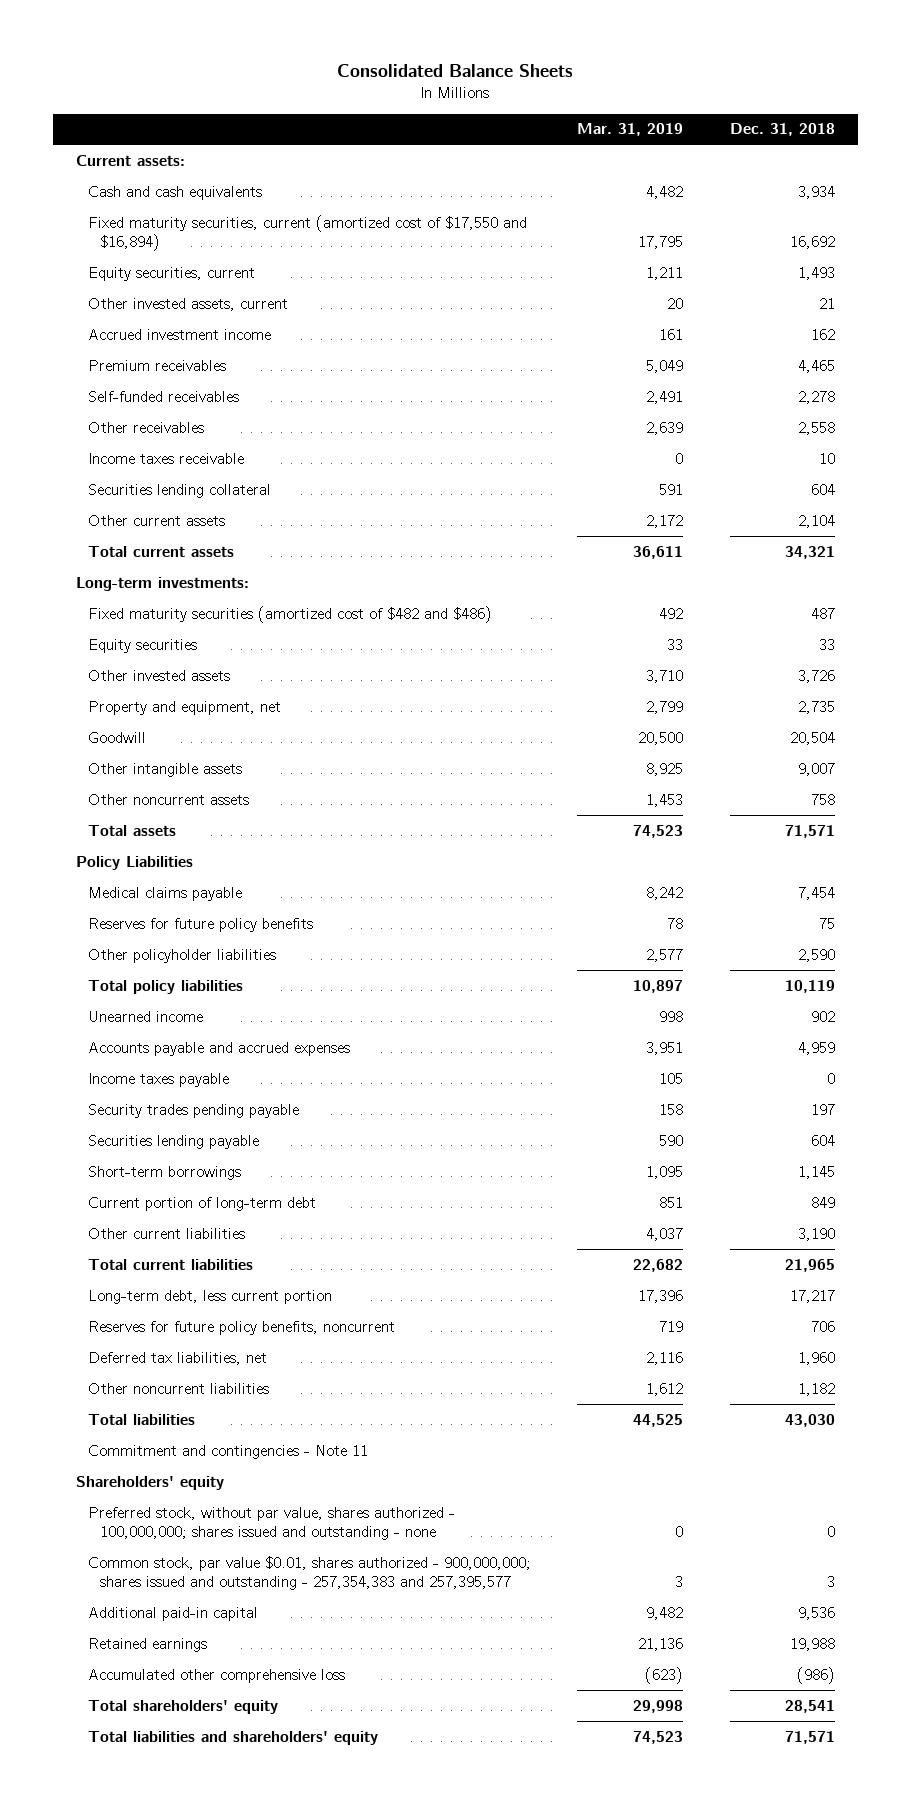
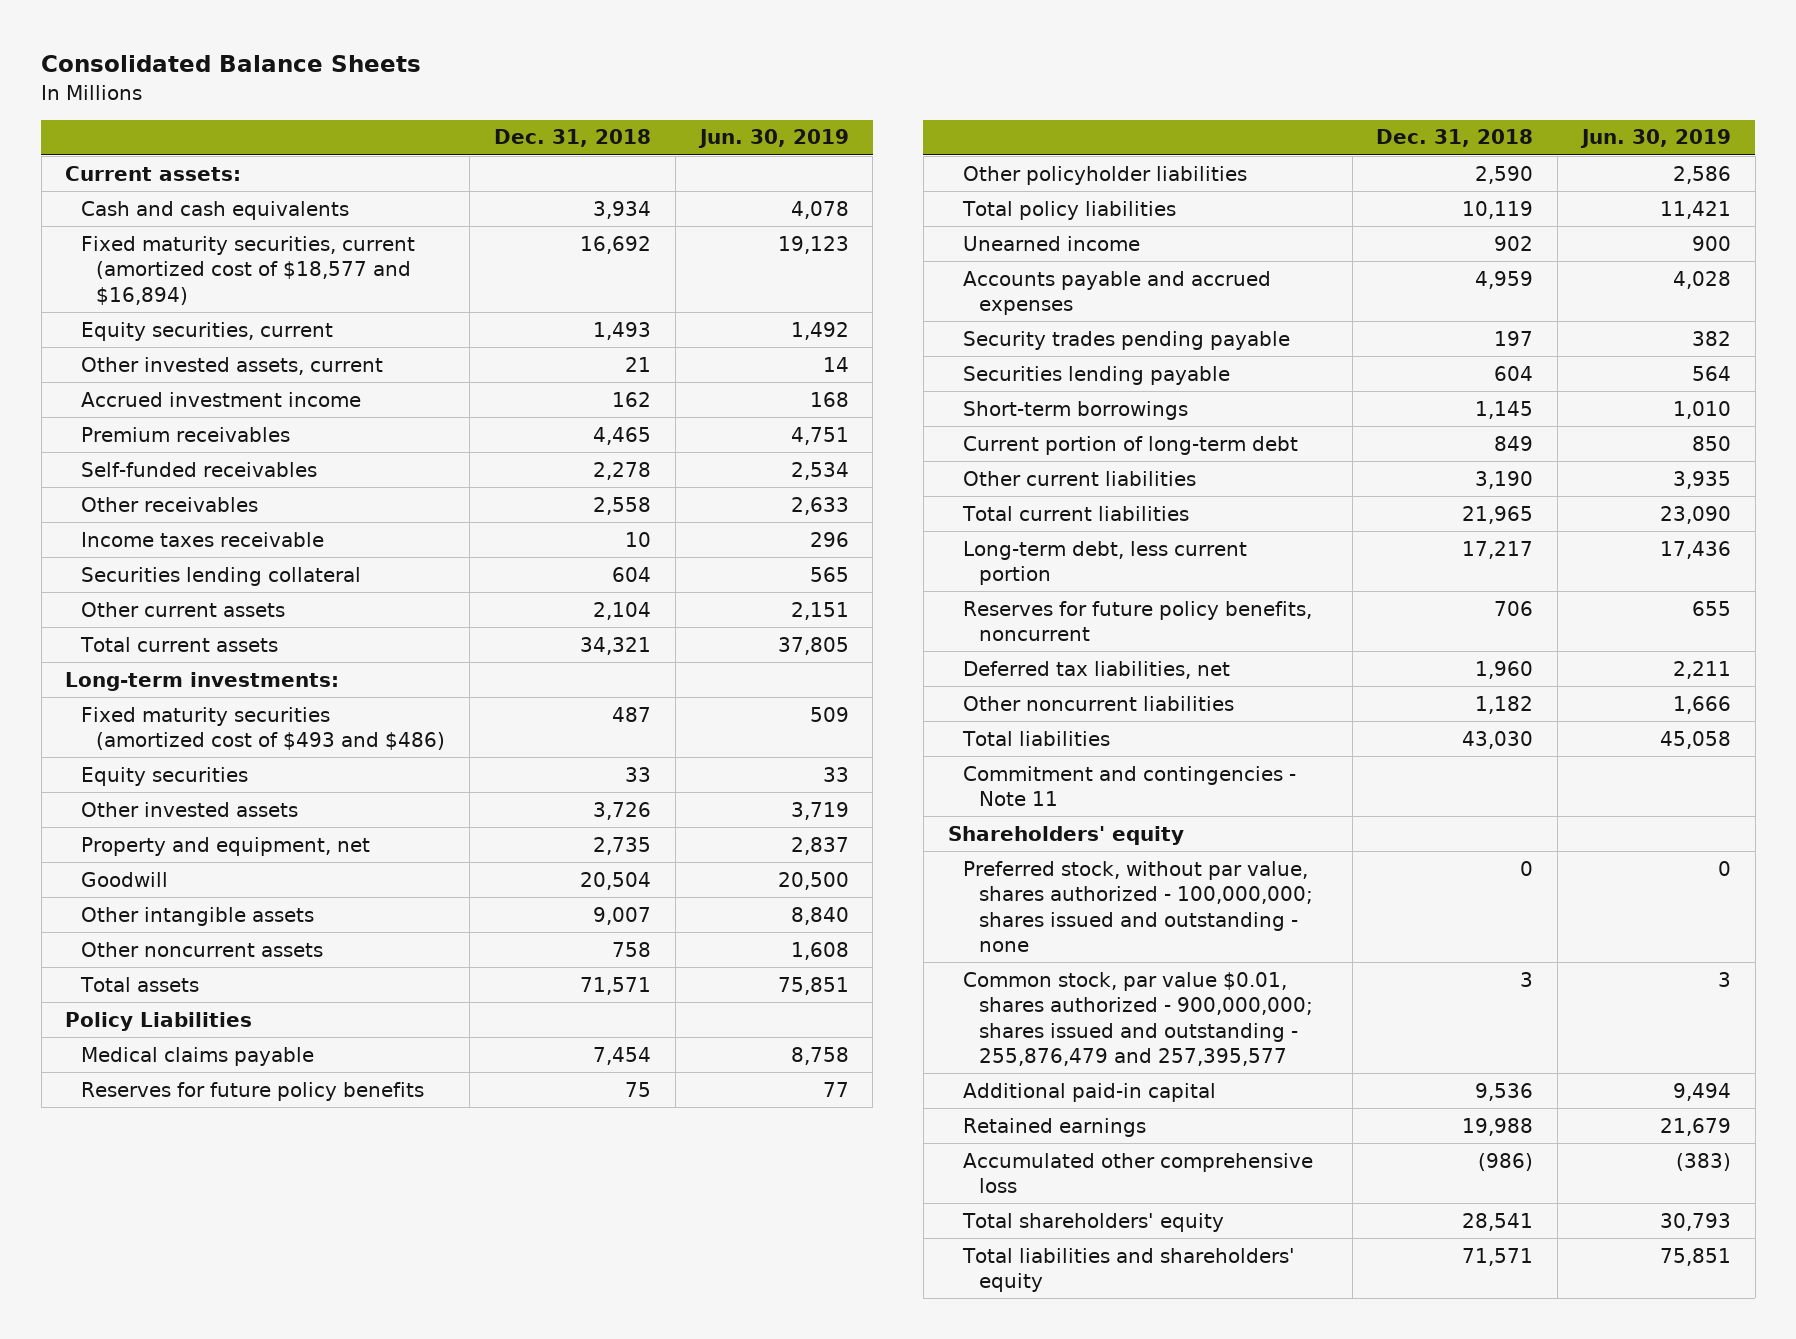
- | Mar. 31, 2019 | Dec. 31, 2018
+ | Dec. 31, 2018 | Jun. 30, 2019
- Fixed maturity securities, current (amortized cost of $17,550 and $16,894) | 17,795 | 16,692
+ Fixed maturity securities, current (amortized cost of $18,577 and $16,894) | 16,692 | 19,123
- Fixed maturity securities (amortized cost of $482 and $486) | 492 | 487
+ Fixed maturity securities (amortized cost of $493 and $486) | 487 | 509
- Income taxes payable | 105 | 0
- Common stock, par value $0.01, shares authorized - 900,000,000; shares issued and outstanding - 257,354,383 and 257,395,577 | 3 | 3
+ Common stock, par value $0.01, shares authorized - 900,000,000; shares issued and outstanding - 255,876,479 and 257,395,577 | 3 | 3

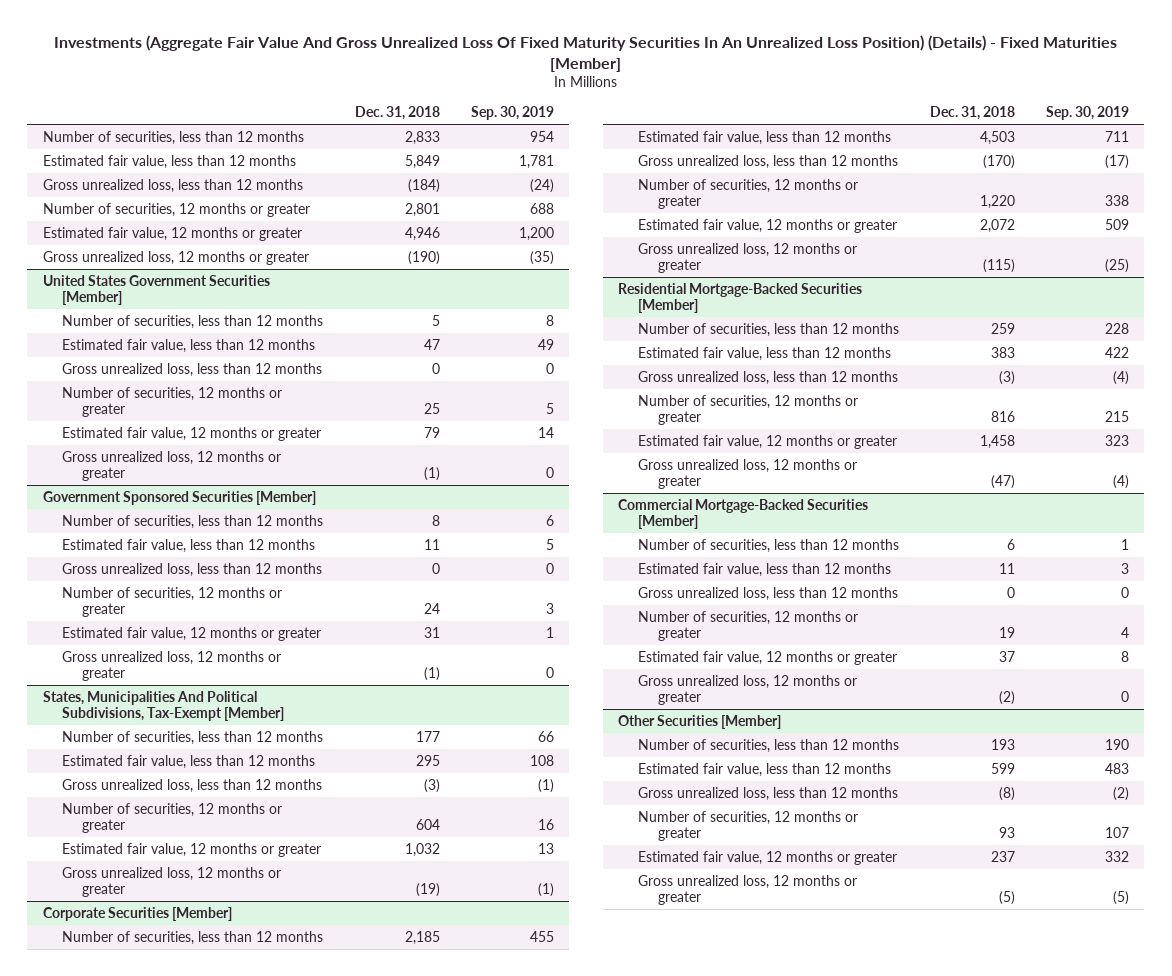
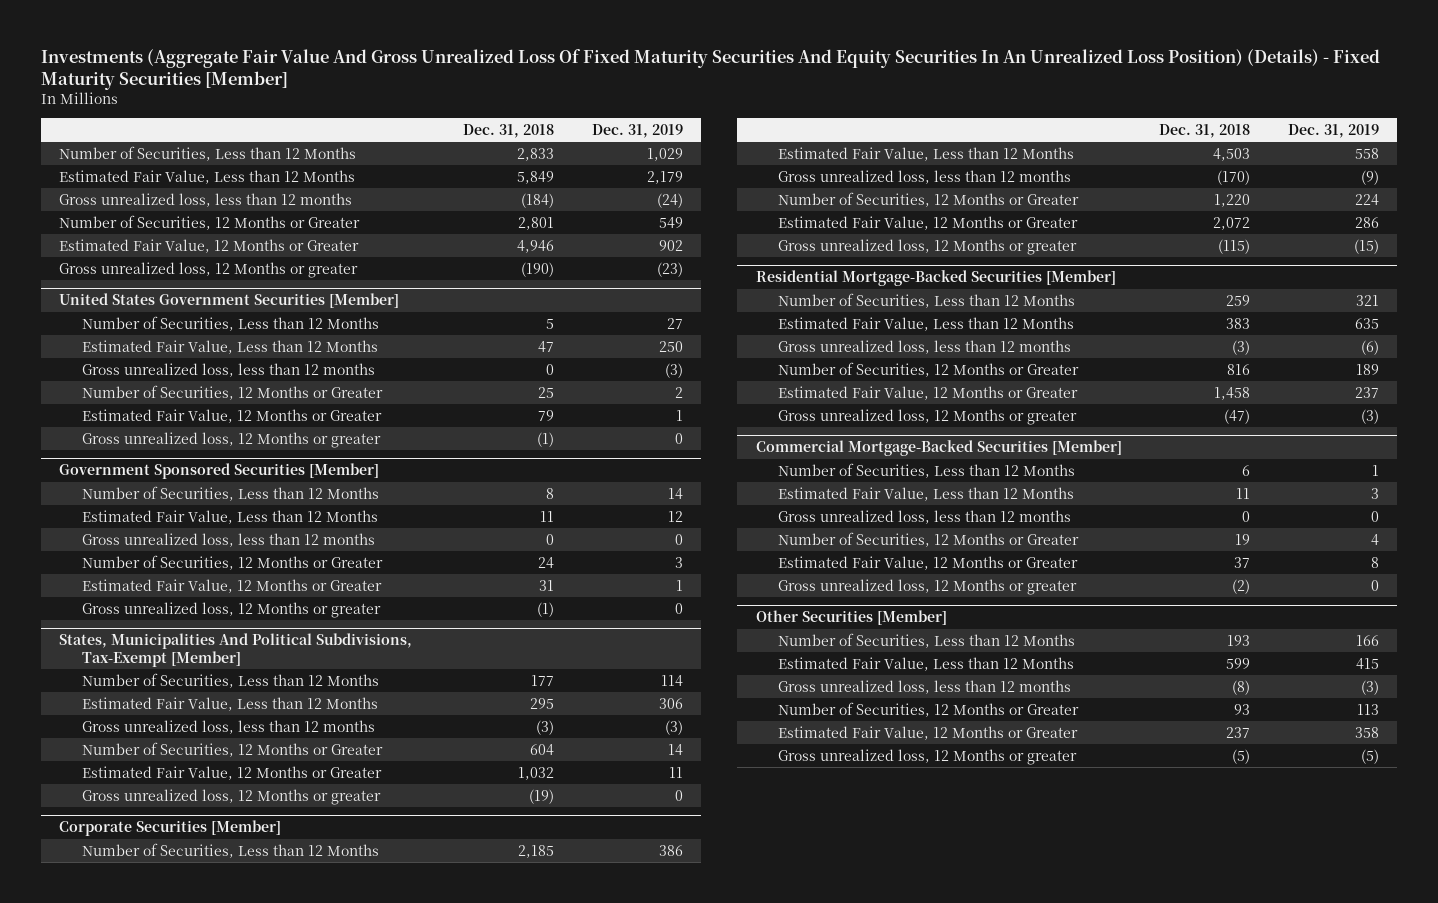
- Investments (Aggregate Fair Value And Gross Unrealized Loss Of Fixed Maturity Securities In An Unrealized Loss Position) (Details) - Fixed Maturities [Member]
+ Investments (Aggregate Fair Value And Gross Unrealized Loss Of Fixed Maturity Securities And Equity Securities In An Unrealized Loss Position) (Details) - Fixed Maturity Securities [Member]
- | Dec. 31, 2018 | Sep. 30, 2019
+ | Dec. 31, 2018 | Dec. 31, 2019
- Number of securities, less than 12 months | 2,833 | 954
- Estimated fair value, less than 12 months | 5,849 | 1,781
+ Number of Securities, Less than 12 Months | 2,833 | 1,029
+ Estimated Fair Value, Less than 12 Months | 5,849 | 2,179
- Number of securities, 12 months or greater | 2,801 | 688
- Estimated fair value, 12 months or greater | 4,946 | 1,200
- Gross unrealized loss, 12 months or greater | (190) | (35)
+ Number of Securities, 12 Months or Greater | 2,801 | 549
+ Estimated Fair Value, 12 Months or Greater | 4,946 | 902
+ Gross unrealized loss, 12 Months or greater | (190) | (23)
@ United States Government Securities [Member]
- Number of securities, less than 12 months | 5 | 8
- Estimated fair value, less than 12 months | 47 | 49
+ Number of Securities, Less than 12 Months | 5 | 27
+ Estimated Fair Value, Less than 12 Months | 47 | 250
- Number of securities, 12 months or greater | 25 | 5
- Estimated fair value, 12 months or greater | 79 | 14
- Gross unrealized loss, 12 months or greater | (1) | 0
+ Number of Securities, 12 Months or Greater | 25 | 2
+ Estimated Fair Value, 12 Months or Greater | 79 | 1
+ Gross unrealized loss, 12 Months or greater | (1) | 0
@ Government Sponsored Securities [Member]
- Number of securities, less than 12 months | 8 | 6
- Estimated fair value, less than 12 months | 11 | 5
+ Number of Securities, Less than 12 Months | 8 | 14
+ Estimated Fair Value, Less than 12 Months | 11 | 12
- Number of securities, 12 months or greater | 24 | 3
- Estimated fair value, 12 months or greater | 31 | 1
- Gross unrealized loss, 12 months or greater | (1) | 0
+ Number of Securities, 12 Months or Greater | 24 | 3
+ Estimated Fair Value, 12 Months or Greater | 31 | 1
+ Gross unrealized loss, 12 Months or greater | (1) | 0
@ States, Municipalities And Political Subdivisions, Tax-Exempt [Member]
- Number of securities, less than 12 months | 177 | 66
- Estimated fair value, less than 12 months | 295 | 108
+ Number of Securities, Less than 12 Months | 177 | 114
+ Estimated Fair Value, Less than 12 Months | 295 | 306
- Number of securities, 12 months or greater | 604 | 16
- Estimated fair value, 12 months or greater | 1,032 | 13
- Gross unrealized loss, 12 months or greater | (19) | (1)
+ Number of Securities, 12 Months or Greater | 604 | 14
+ Estimated Fair Value, 12 Months or Greater | 1,032 | 11
+ Gross unrealized loss, 12 Months or greater | (19) | 0
@ Corporate Securities [Member]
- Number of securities, less than 12 months | 2,185 | 455
- Estimated fair value, less than 12 months | 4,503 | 711
+ Number of Securities, Less than 12 Months | 2,185 | 386
+ Estimated Fair Value, Less than 12 Months | 4,503 | 558
- Number of securities, 12 months or greater | 1,220 | 338
- Estimated fair value, 12 months or greater | 2,072 | 509
- Gross unrealized loss, 12 months or greater | (115) | (25)
+ Number of Securities, 12 Months or Greater | 1,220 | 224
+ Estimated Fair Value, 12 Months or Greater | 2,072 | 286
+ Gross unrealized loss, 12 Months or greater | (115) | (15)
@ Residential Mortgage-Backed Securities [Member]
- Number of securities, less than 12 months | 259 | 228
- Estimated fair value, less than 12 months | 383 | 422
+ Number of Securities, Less than 12 Months | 259 | 321
+ Estimated Fair Value, Less than 12 Months | 383 | 635
- Number of securities, 12 months or greater | 816 | 215
- Estimated fair value, 12 months or greater | 1,458 | 323
- Gross unrealized loss, 12 months or greater | (47) | (4)
+ Number of Securities, 12 Months or Greater | 816 | 189
+ Estimated Fair Value, 12 Months or Greater | 1,458 | 237
+ Gross unrealized loss, 12 Months or greater | (47) | (3)
@ Commercial Mortgage-Backed Securities [Member]
- Number of securities, less than 12 months | 6 | 1
- Estimated fair value, less than 12 months | 11 | 3
+ Number of Securities, Less than 12 Months | 6 | 1
+ Estimated Fair Value, Less than 12 Months | 11 | 3
- Number of securities, 12 months or greater | 19 | 4
- Estimated fair value, 12 months or greater | 37 | 8
- Gross unrealized loss, 12 months or greater | (2) | 0
+ Number of Securities, 12 Months or Greater | 19 | 4
+ Estimated Fair Value, 12 Months or Greater | 37 | 8
+ Gross unrealized loss, 12 Months or greater | (2) | 0
@ Other Securities [Member]
- Number of securities, less than 12 months | 193 | 190
- Estimated fair value, less than 12 months | 599 | 483
+ Number of Securities, Less than 12 Months | 193 | 166
+ Estimated Fair Value, Less than 12 Months | 599 | 415
- Number of securities, 12 months or greater | 93 | 107
- Estimated fair value, 12 months or greater | 237 | 332
- Gross unrealized loss, 12 months or greater | (5) | (5)
+ Number of Securities, 12 Months or Greater | 93 | 113
+ Estimated Fair Value, 12 Months or Greater | 237 | 358
+ Gross unrealized loss, 12 Months or greater | (5) | (5)

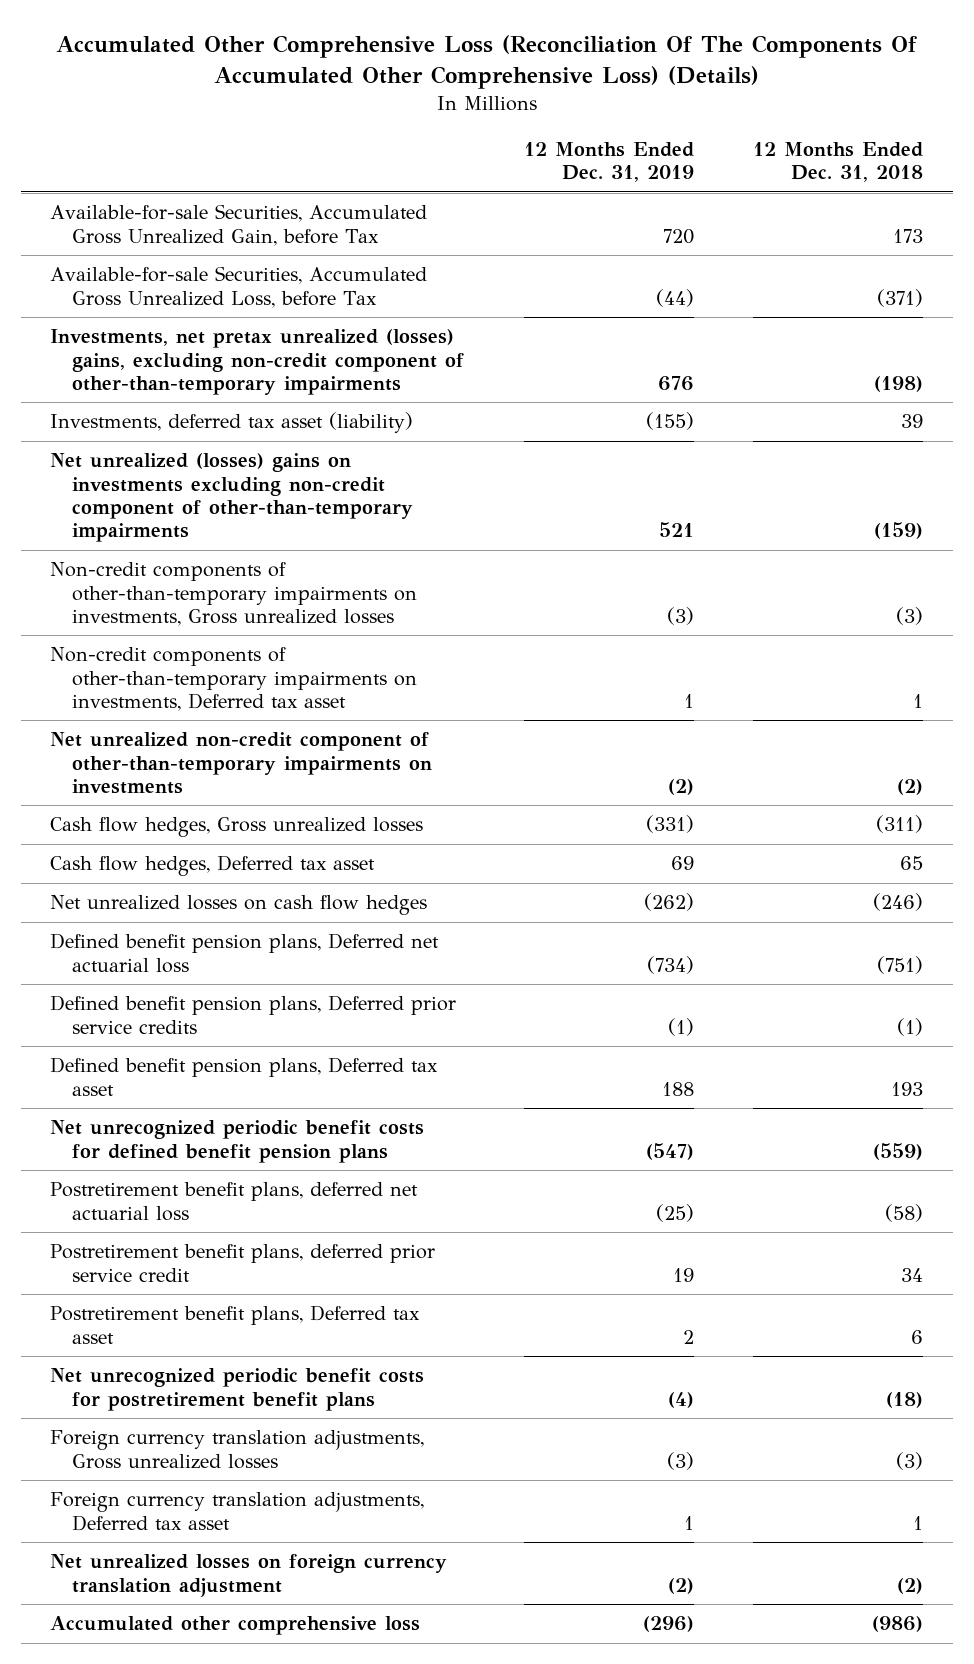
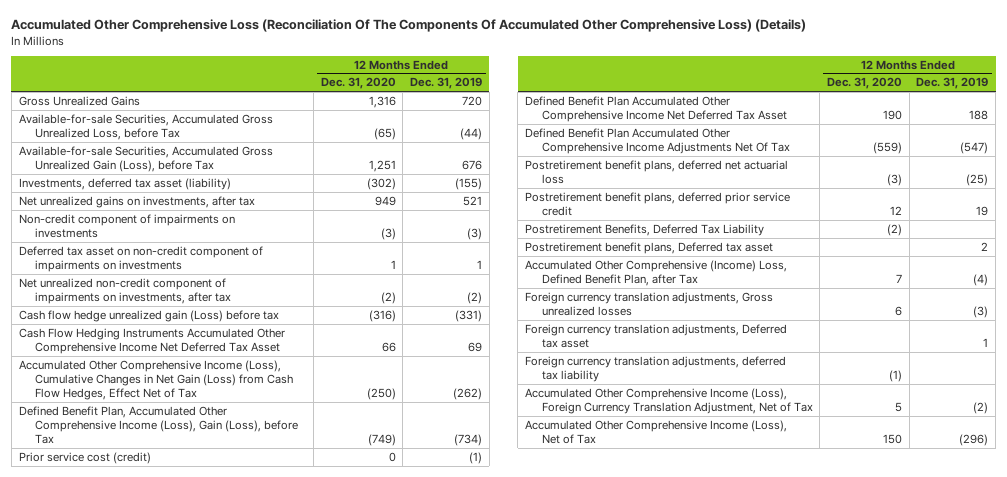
- | 12 Months Ended Dec. 31, 2019 | 12 Months Ended Dec. 31, 2018
+ | 12 Months Ended Dec. 31, 2020 | 12 Months Ended Dec. 31, 2019
- Available-for-sale Securities, Accumulated Gross Unrealized Gain, before Tax | 720 | 173
+ Gross Unrealized Gains | 1,316 | 720
- Investments, net pretax unrealized (losses) gains, excluding non-credit component of other-than-temporary impairments | 676 | (198)
+ Available-for-sale Securities, Accumulated Gross Unrealized Gain (Loss), before Tax | 1,251 | 676
- Net unrealized (losses) gains on investments excluding non-credit component of other-than-temporary impairments | 521 | (159)
- Non-credit components of other-than-temporary impairments on investments, Gross unrealized losses | (3) | (3)
- Non-credit components of other-than-temporary impairments on investments, Deferred tax asset | 1 | 1
- Net unrealized non-credit component of other-than-temporary impairments on investments | (2) | (2)
- Cash flow hedges, Gross unrealized losses | (331) | (311)
- Cash flow hedges, Deferred tax asset | 69 | 65
- Net unrealized losses on cash flow hedges | (262) | (246)
- Defined benefit pension plans, Deferred net actuarial loss | (734) | (751)
- Defined benefit pension plans, Deferred prior service credits | (1) | (1)
- Defined benefit pension plans, Deferred tax asset | 188 | 193
- Net unrecognized periodic benefit costs for defined benefit pension plans | (547) | (559)
+ Net unrealized gains on investments, after tax | 949 | 521
+ Non-credit component of impairments on investments | (3) | (3)
+ Deferred tax asset on non-credit component of impairments on investments | 1 | 1
+ Net unrealized non-credit component of impairments on investments, after tax | (2) | (2)
+ Cash flow hedge unrealized gain (Loss) before tax | (316) | (331)
+ Cash Flow Hedging Instruments Accumulated Other Comprehensive Income Net Deferred Tax Asset | 66 | 69
+ Accumulated Other Comprehensive Income (Loss), Cumulative Changes in Net Gain (Loss) from Cash Flow Hedges, Effect Net of Tax | (250) | (262)
+ Defined Benefit Plan, Accumulated Other Comprehensive Income (Loss), Gain (Loss), before Tax | (749) | (734)
+ Prior service cost (credit) | 0 | (1)
+ Defined Benefit Plan Accumulated Other Comprehensive Income Net Deferred Tax Asset | 190 | 188
+ Defined Benefit Plan Accumulated Other Comprehensive Income Adjustments Net Of Tax | (559) | (547)
+ Postretirement Benefits, Deferred Tax Liability | (2) |
- Net unrecognized periodic benefit costs for postretirement benefit plans | (4) | (18)
+ Accumulated Other Comprehensive (Income) Loss, Defined Benefit Plan, after Tax | 7 | (4)
- Net unrealized losses on foreign currency translation adjustment | (2) | (2)
- Accumulated other comprehensive loss | (296) | (986)
+ Foreign currency translation adjustments, deferred tax liability | (1) |
+ Accumulated Other Comprehensive Income (Loss), Foreign Currency Translation Adjustment, Net of Tax | 5 | (2)
+ Accumulated Other Comprehensive Income (Loss), Net of Tax | 150 | (296)

